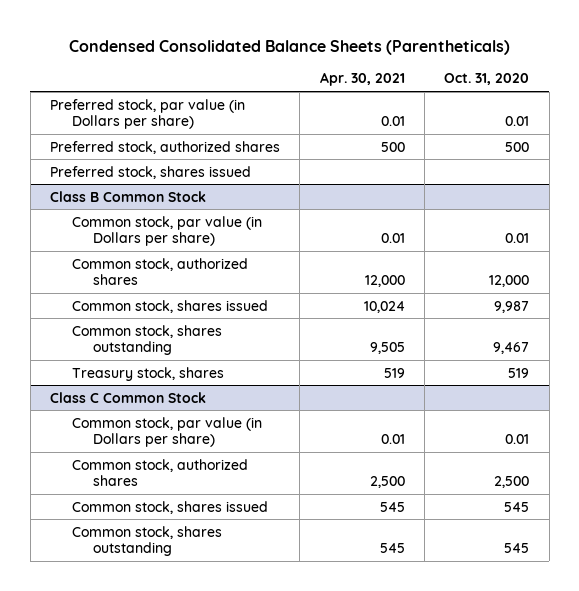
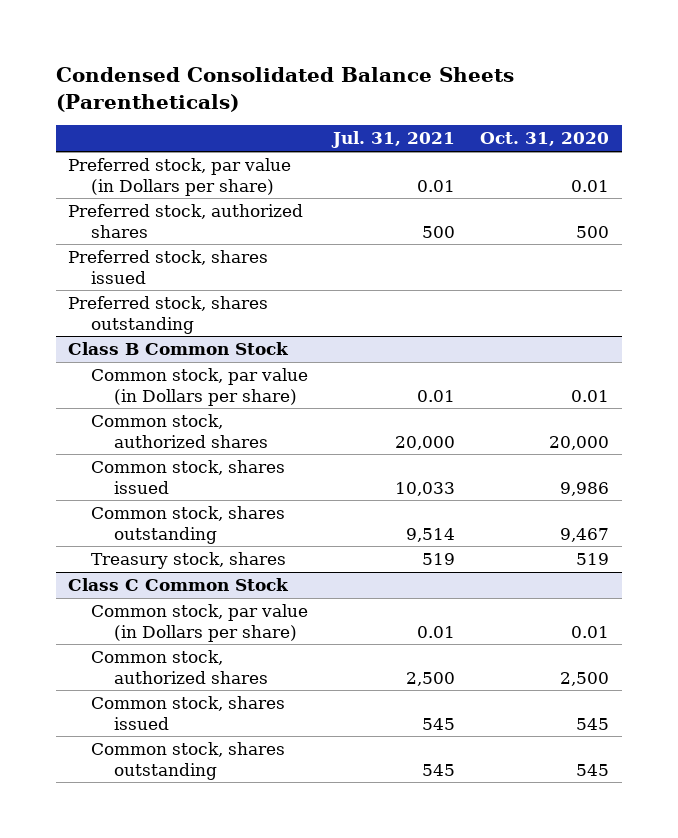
- | Apr. 30, 2021 | Oct. 31, 2020
+ | Jul. 31, 2021 | Oct. 31, 2020
+ Preferred stock, shares outstanding
@ Class B Common Stock
- Common stock, authorized shares | 12,000 | 12,000
- Common stock, shares issued | 10,024 | 9,987
+ Common stock, authorized shares | 20,000 | 20,000
+ Common stock, shares issued | 10,033 | 9,986

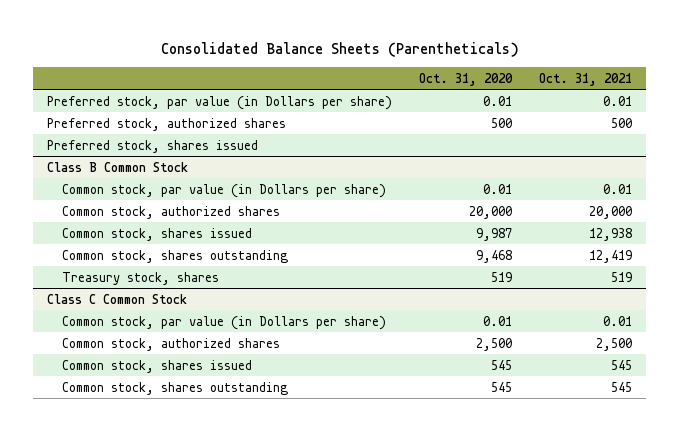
- Condensed Consolidated Balance Sheets (Parentheticals)
+ Consolidated Balance Sheets (Parentheticals)
- | Jul. 31, 2021 | Oct. 31, 2020
+ | Oct. 31, 2020 | Oct. 31, 2021
- Preferred stock, shares outstanding
@ Class B Common Stock
- Common stock, shares issued | 10,033 | 9,986
- Common stock, shares outstanding | 9,514 | 9,467
+ Common stock, shares issued | 9,987 | 12,938
+ Common stock, shares outstanding | 9,468 | 12,419

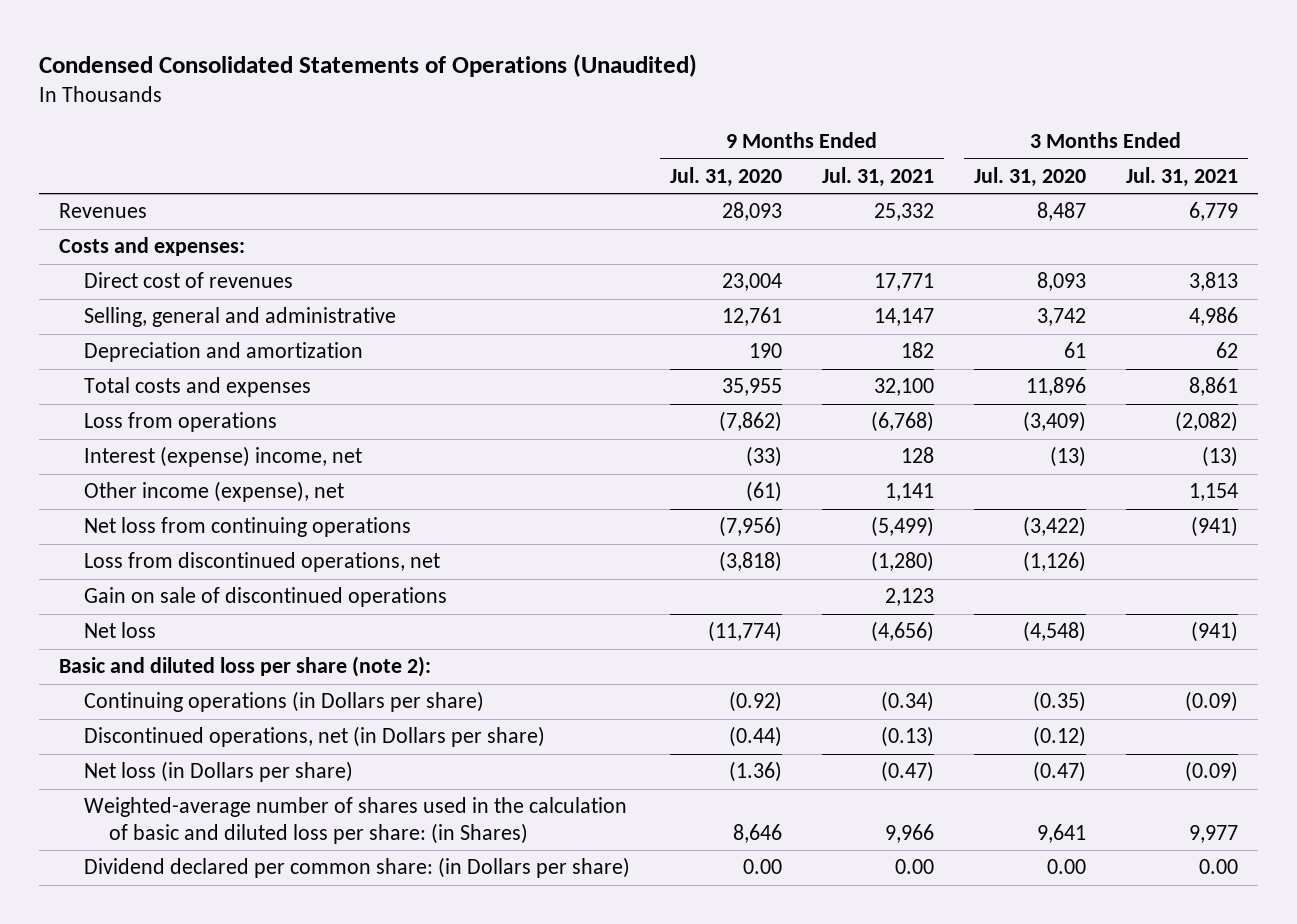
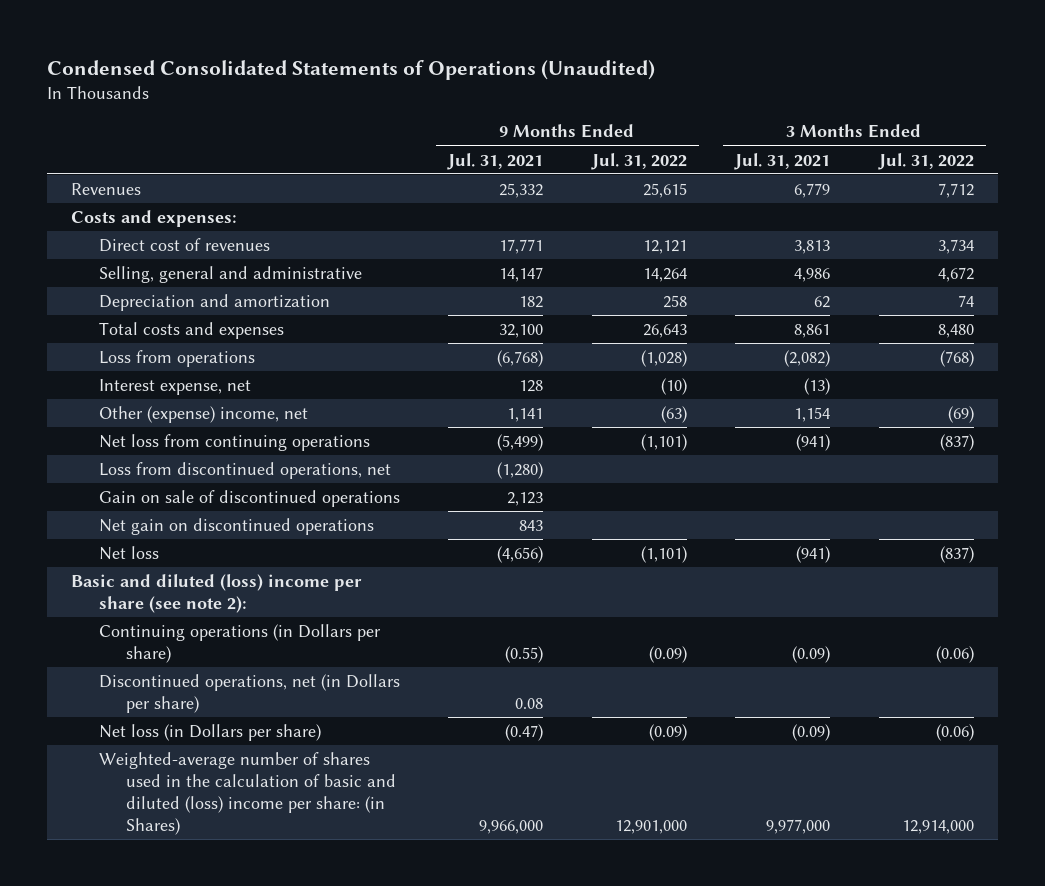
- | 9 Months Ended Jul. 31, 2020 | 9 Months Ended Jul. 31, 2021 | 3 Months Ended Jul. 31, 2020 | 3 Months Ended Jul. 31, 2021
+ | 9 Months Ended Jul. 31, 2021 | 9 Months Ended Jul. 31, 2022 | 3 Months Ended Jul. 31, 2021 | 3 Months Ended Jul. 31, 2022
- Interest (expense) income, net | (33) | 128 | (13) | (13)
- Other income (expense), net | (61) | 1,141 | | 1,154
+ Interest expense, net | 128 | (10) | (13) |
+ Other (expense) income, net | 1,141 | (63) | 1,154 | (69)
+ Net gain on discontinued operations | 843 | | |
- Basic and diluted loss per share (note 2):
- Continuing operations (in Dollars per share) | (0.92) | (0.34) | (0.35) | (0.09)
- Discontinued operations, net (in Dollars per share) | (0.44) | (0.13) | (0.12) |
+ Basic and diluted (loss) income per share (see note 2):
+ Continuing operations (in Dollars per share) | (0.55) | (0.09) | (0.09) | (0.06)
+ Discontinued operations, net (in Dollars per share) | 0.08 | | |
- Weighted-average number of shares used in the calculation of basic and diluted loss per share: (in Shares) | 8,646 | 9,966 | 9,641 | 9,977
- Dividend declared per common share: (in Dollars per share) | 0.00 | 0.00 | 0.00 | 0.00
+ Weighted-average number of shares used in the calculation of basic and diluted (loss) income per share: (in Shares) | 9,966,000 | 12,901,000 | 9,977,000 | 12,914,000

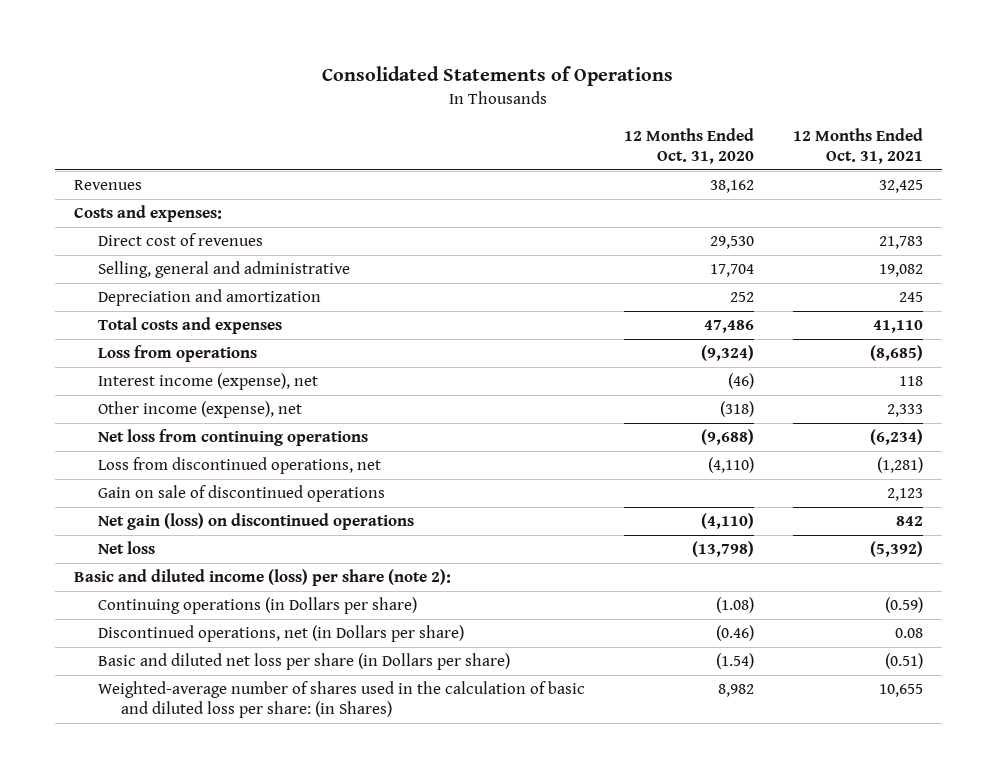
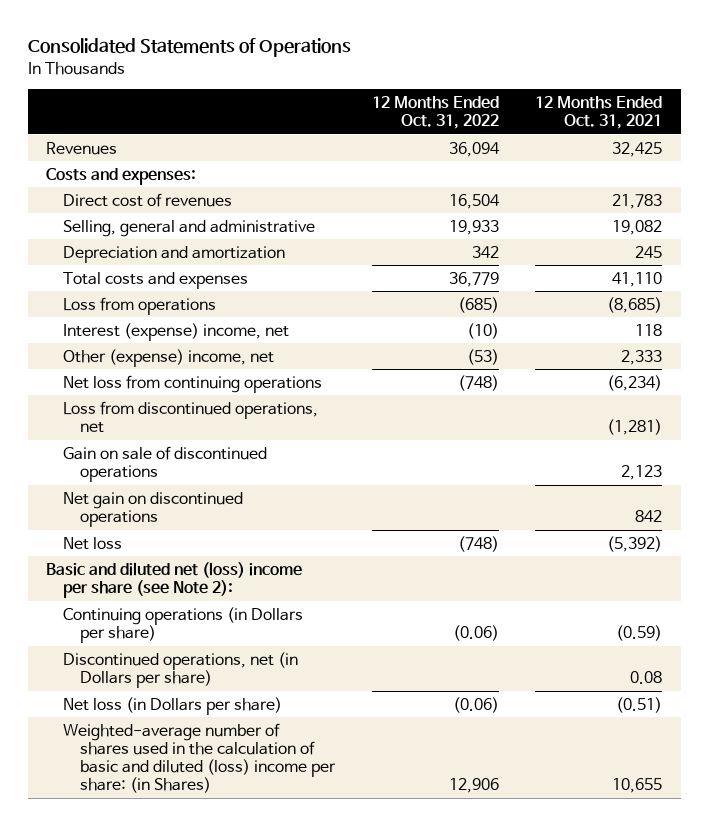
- | 12 Months Ended Oct. 31, 2020 | 12 Months Ended Oct. 31, 2021
+ | 12 Months Ended Oct. 31, 2022 | 12 Months Ended Oct. 31, 2021
- Interest income (expense), net | (46) | 118
- Other income (expense), net | (318) | 2,333
+ Interest (expense) income, net | (10) | 118
+ Other (expense) income, net | (53) | 2,333
- Net gain (loss) on discontinued operations | (4,110) | 842
+ Net gain on discontinued operations | | 842
- Basic and diluted income (loss) per share (note 2):
+ Basic and diluted net (loss) income per share (see Note 2):
- Basic and diluted net loss per share (in Dollars per share) | (1.54) | (0.51)
- Weighted-average number of shares used in the calculation of basic and diluted loss per share: (in Shares) | 8,982 | 10,655
+ Net loss (in Dollars per share) | (0.06) | (0.51)
+ Weighted-average number of shares used in the calculation of basic and diluted (loss) income per share: (in Shares) | 12,906 | 10,655

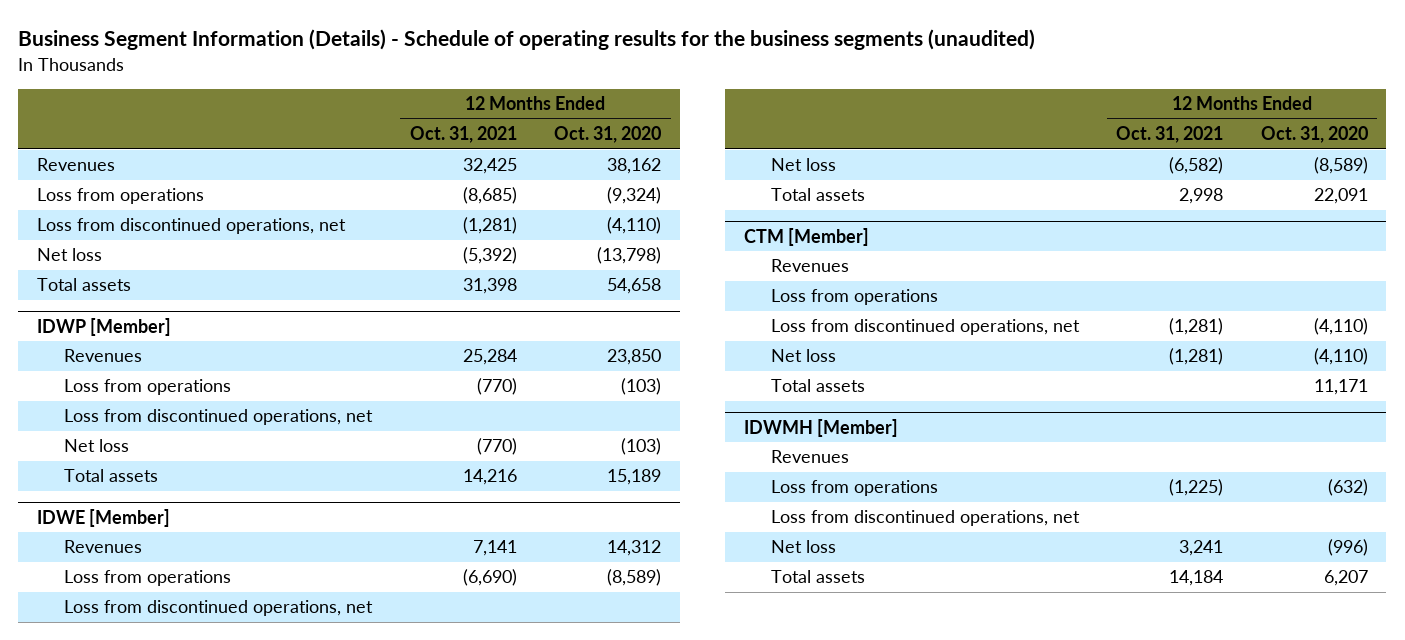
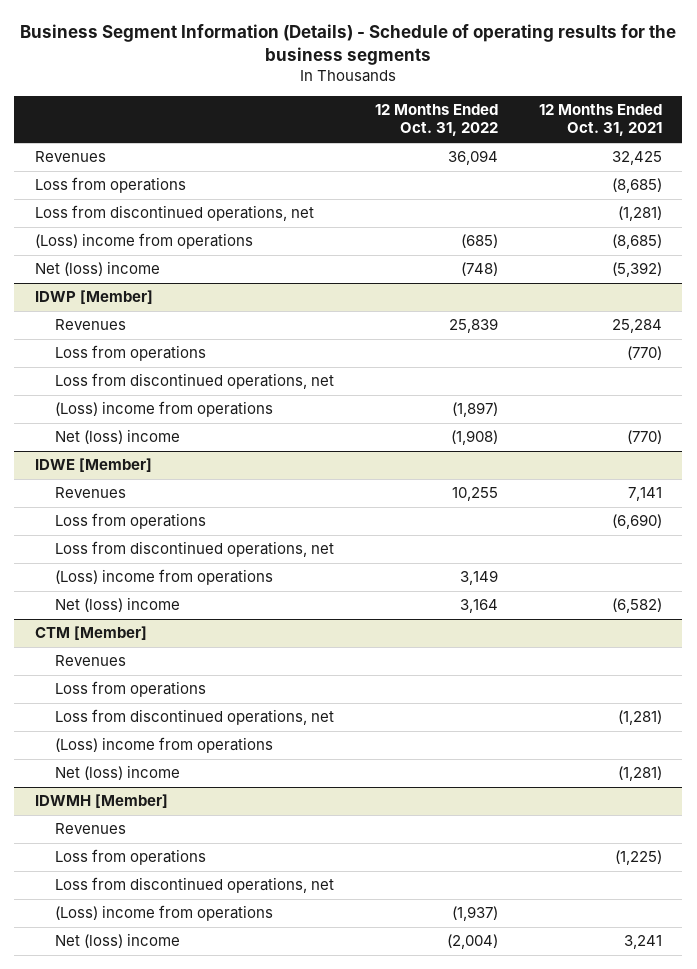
- Business Segment Information (Details) - Schedule of operating results for the business segments (unaudited)
+ Business Segment Information (Details) - Schedule of operating results for the business segments
- | 12 Months Ended Oct. 31, 2021 | 12 Months Ended Oct. 31, 2020
+ | 12 Months Ended Oct. 31, 2022 | 12 Months Ended Oct. 31, 2021
- Net loss | (5,392) | (13,798)
- Total assets | 31,398 | 54,658
+ (Loss) income from operations | (685) | (8,685)
+ Net (loss) income | (748) | (5,392)
@ IDWP [Member]
- Net loss | (770) | (103)
- Total assets | 14,216 | 15,189
+ (Loss) income from operations | (1,897) |
+ Net (loss) income | (1,908) | (770)
@ IDWE [Member]
- Net loss | (6,582) | (8,589)
- Total assets | 2,998 | 22,091
+ (Loss) income from operations | 3,149 |
+ Net (loss) income | 3,164 | (6,582)
@ CTM [Member]
- Net loss | (1,281) | (4,110)
- Total assets | | 11,171
+ (Loss) income from operations
+ Net (loss) income | | (1,281)
@ IDWMH [Member]
- Net loss | 3,241 | (996)
- Total assets | 14,184 | 6,207
+ (Loss) income from operations | (1,937) |
+ Net (loss) income | (2,004) | 3,241

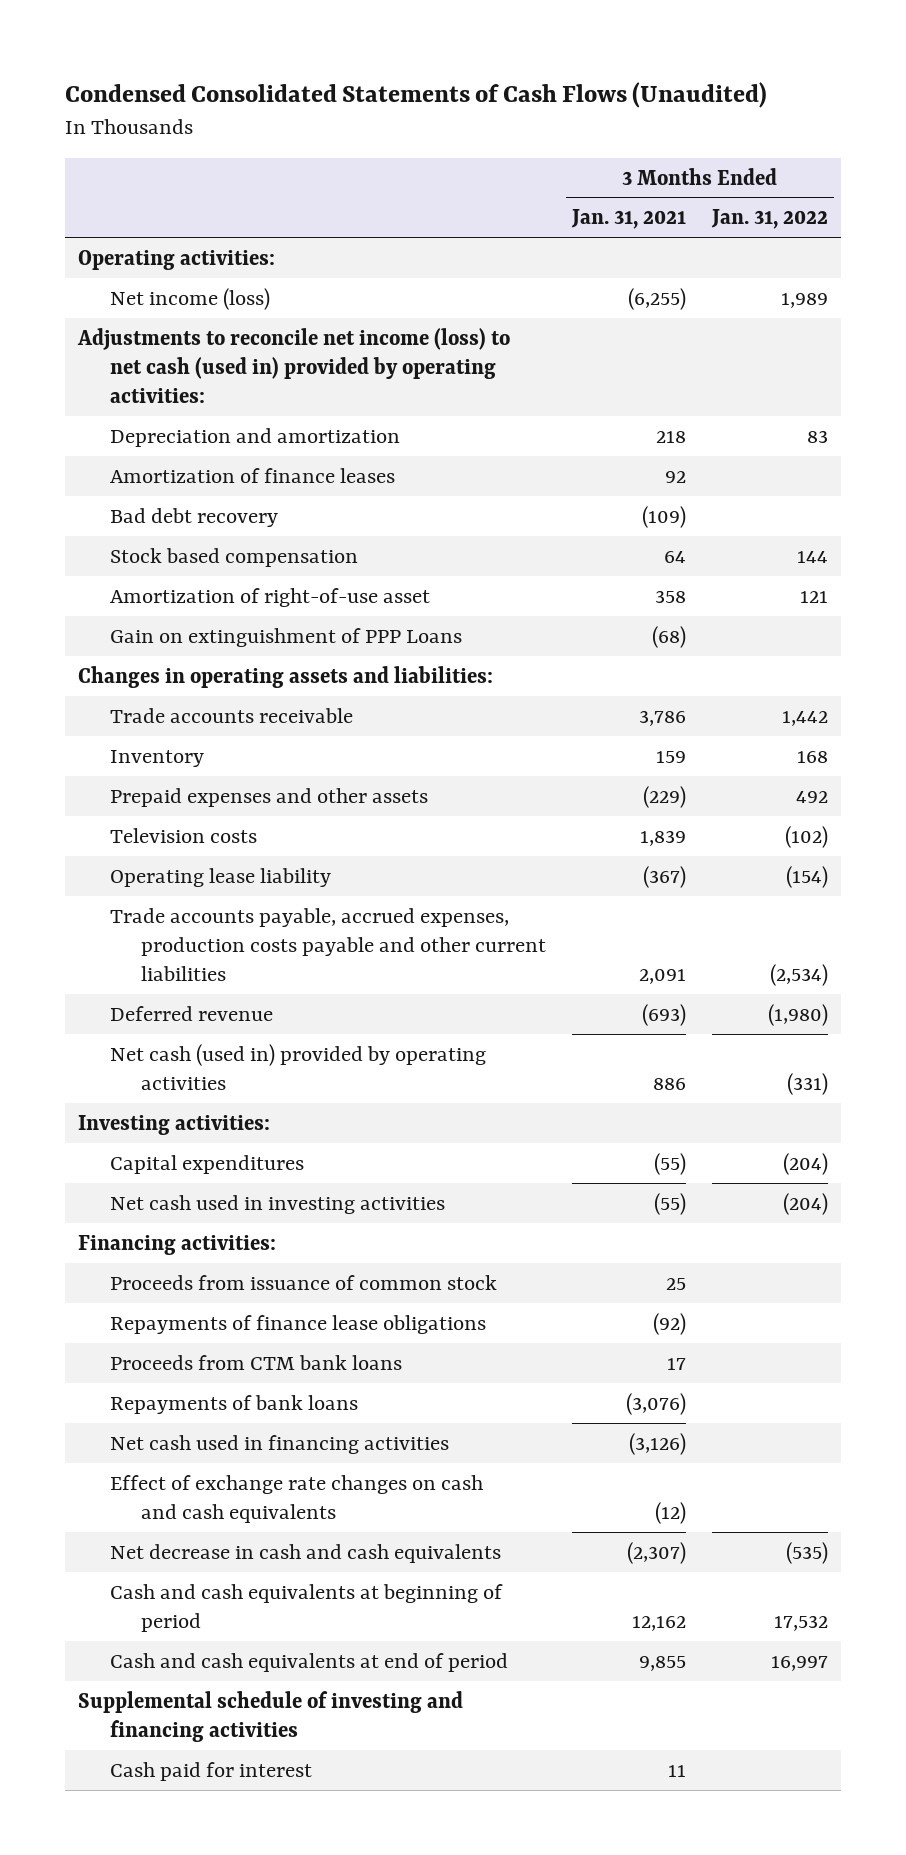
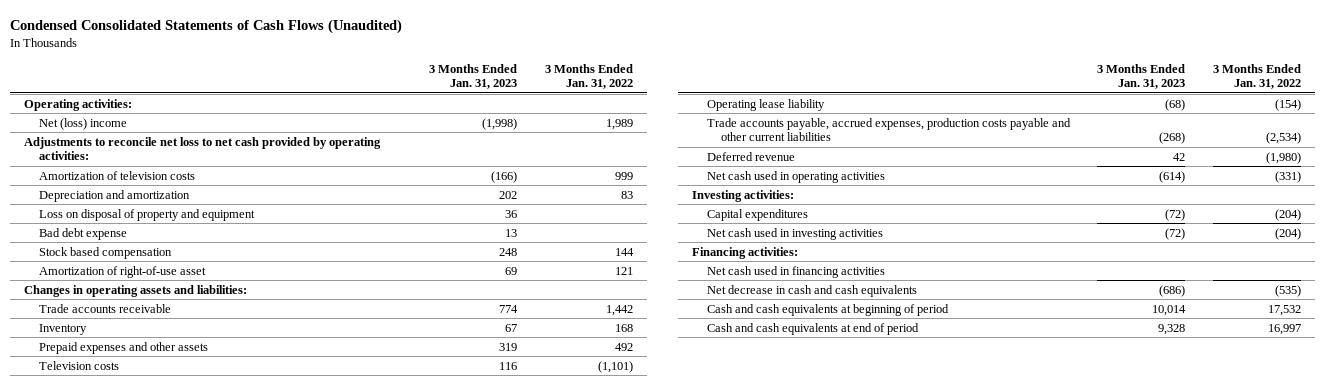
- | 3 Months Ended Jan. 31, 2021 | 3 Months Ended Jan. 31, 2022
+ | 3 Months Ended Jan. 31, 2023 | 3 Months Ended Jan. 31, 2022
- Net income (loss) | (6,255) | 1,989
- Adjustments to reconcile net income (loss) to net cash (used in) provided by operating activities:
+ Net (loss) income | (1,998) | 1,989
+ Adjustments to reconcile net loss to net cash provided by operating activities:
+ Amortization of television costs | (166) | 999
- Amortization of finance leases | 92 |
- Bad debt recovery | (109) |
+ Loss on disposal of property and equipment | 36 |
+ Bad debt expense | 13 |
- Gain on extinguishment of PPP Loans | (68) |
- Television costs | 1,839 | (102)
+ Television costs | 116 | (1,101)
- Net cash (used in) provided by operating activities | 886 | (331)
+ Net cash used in operating activities | (614) | (331)
- Proceeds from issuance of common stock | 25 |
- Repayments of finance lease obligations | (92) |
- Proceeds from CTM bank loans | 17 |
- Repayments of bank loans | (3,076) |
- Effect of exchange rate changes on cash and cash equivalents | (12) |
- Supplemental schedule of investing and financing activities
- Cash paid for interest | 11 |

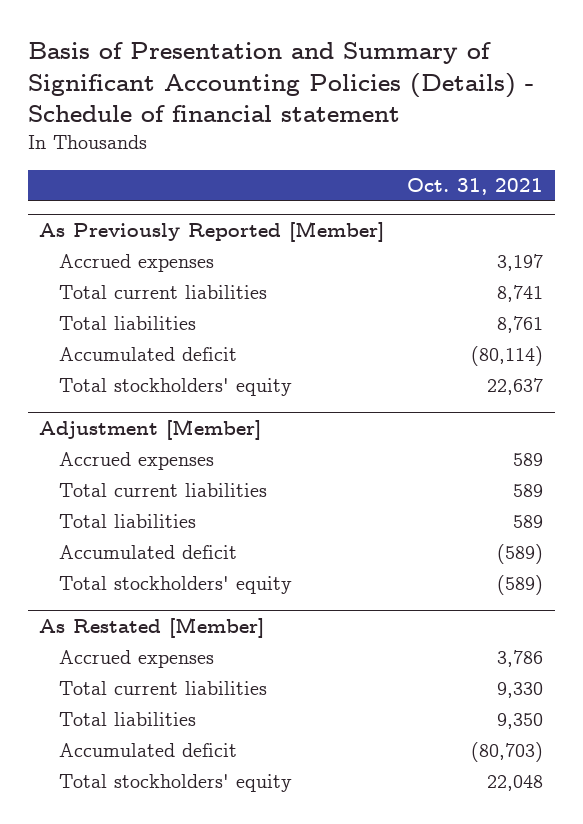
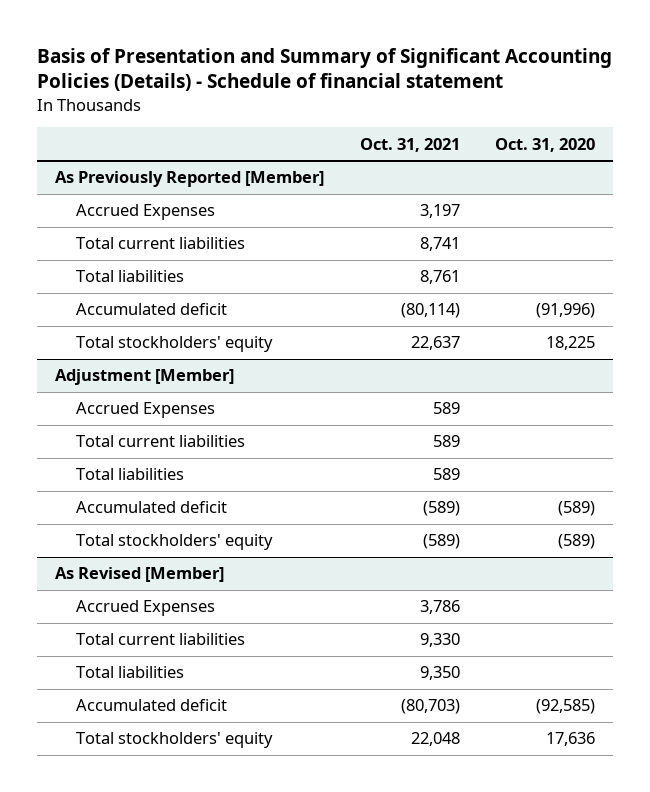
- | Oct. 31, 2021
+ | Oct. 31, 2021 | Oct. 31, 2020
@ As Previously Reported [Member]
- Accrued expenses | 3,197
+ Accrued Expenses | 3,197 |
@ Adjustment [Member]
- Accrued expenses | 589
+ Accrued Expenses | 589 |
- As Restated [Member]
- Accrued expenses | 3,786
+ As Revised [Member]
+ Accrued Expenses | 3,786 |

